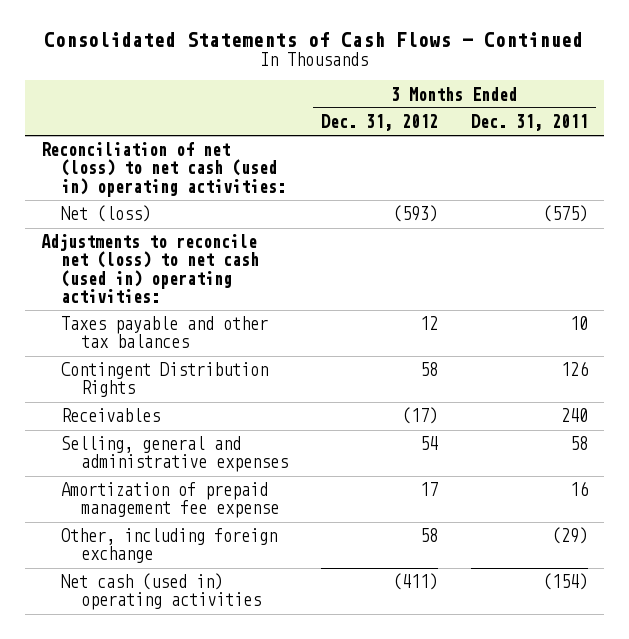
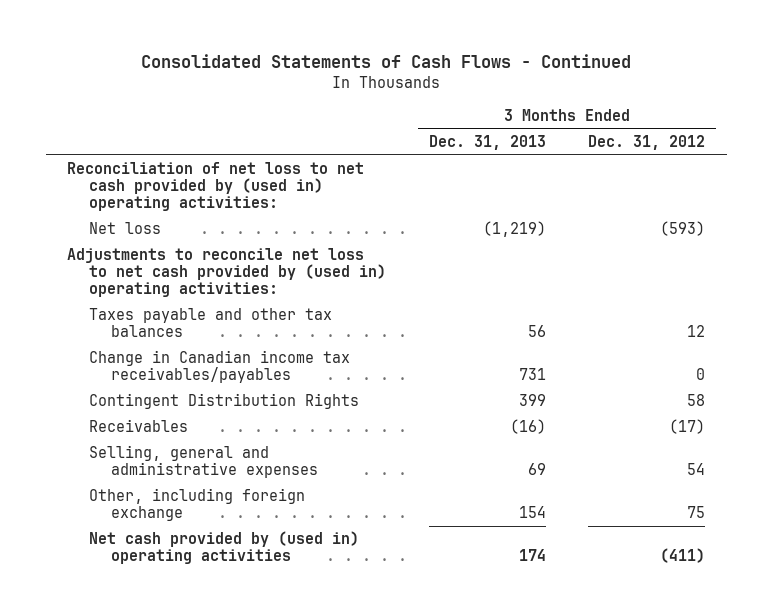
- | 3 Months Ended Dec. 31, 2012 | 3 Months Ended Dec. 31, 2011
+ | 3 Months Ended Dec. 31, 2013 | 3 Months Ended Dec. 31, 2012
- Reconciliation of net (loss) to net cash (used in) operating activities:
- Net (loss) | (593) | (575)
- Adjustments to reconcile net (loss) to net cash (used in) operating activities:
+ Reconciliation of net loss to net cash provided by (used in) operating activities:
+ Net loss | (1,219) | (593)
+ Adjustments to reconcile net loss to net cash provided by (used in) operating activities:
+ Change in Canadian income tax receivables/payables | 731 | 0
- Amortization of prepaid management fee expense | 17 | 16
- Other, including foreign exchange | 58 | (29)
- Net cash (used in) operating activities | (411) | (154)
+ Other, including foreign exchange | 154 | 75
+ Net cash provided by (used in) operating activities | 174 | (411)

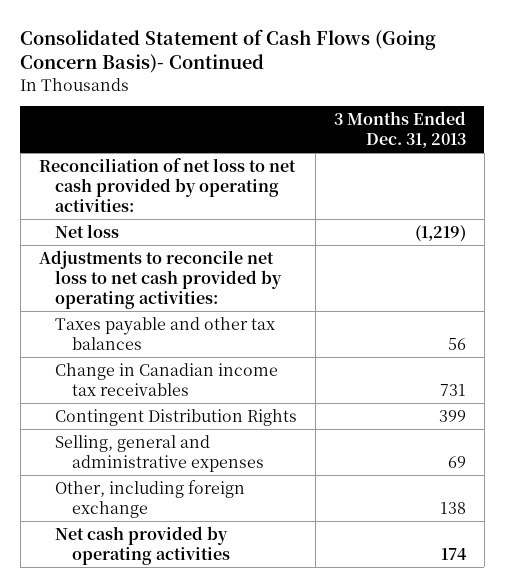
- Consolidated Statements of Cash Flows - Continued
+ Consolidated Statement of Cash Flows (Going Concern Basis)- Continued
- | 3 Months Ended Dec. 31, 2013 | 3 Months Ended Dec. 31, 2012
+ | 3 Months Ended Dec. 31, 2013
- Reconciliation of net loss to net cash provided by (used in) operating activities:
+ Reconciliation of net loss to net cash provided by operating activities:
- Adjustments to reconcile net loss to net cash provided by (used in) operating activities:
+ Adjustments to reconcile net loss to net cash provided by operating activities:
- Change in Canadian income tax receivables/payables | 731 | 0
+ Change in Canadian income tax receivables | 731
- Receivables | (16) | (17)
- Other, including foreign exchange | 154 | 75
- Net cash provided by (used in) operating activities | 174 | (411)
+ Other, including foreign exchange | 138
+ Net cash provided by operating activities | 174

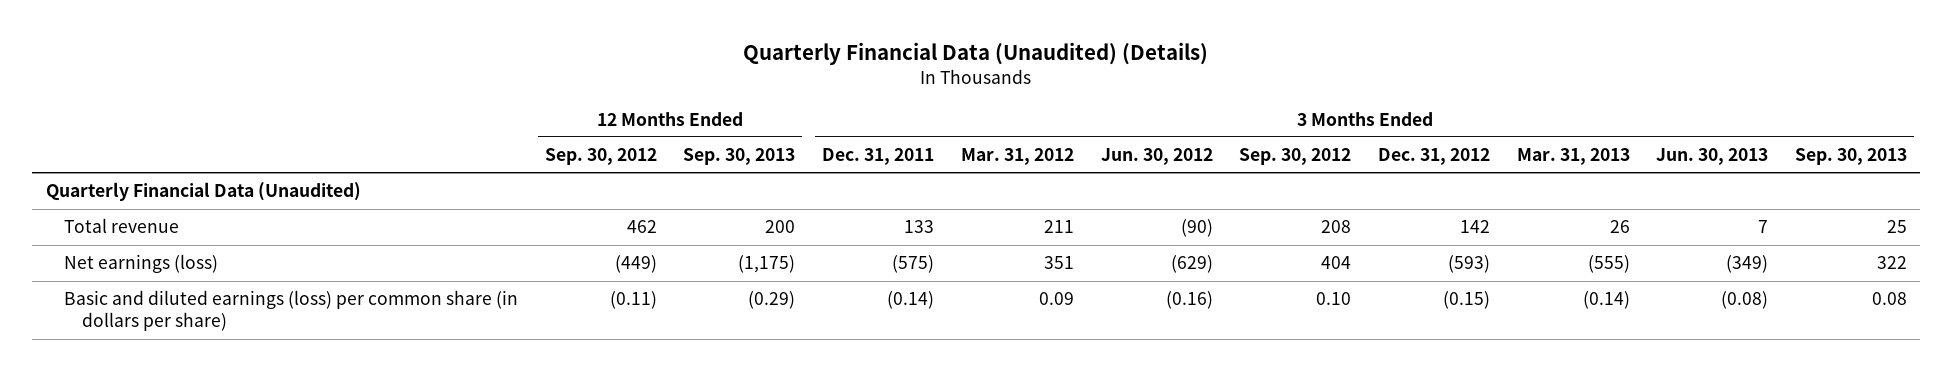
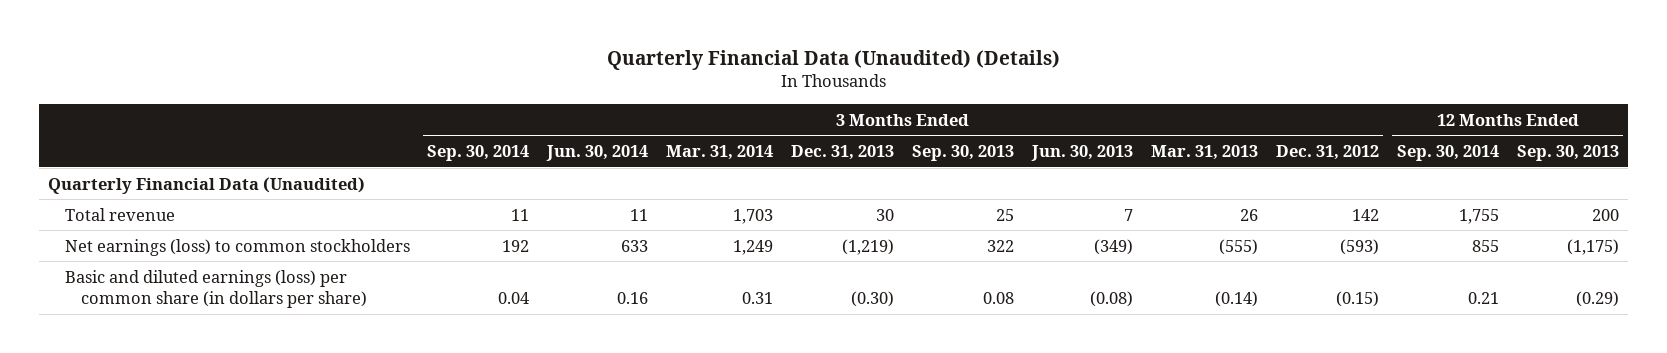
- | 12 Months Ended Sep. 30, 2012 | 12 Months Ended Sep. 30, 2013 | 3 Months Ended Dec. 31, 2011 | 3 Months Ended Mar. 31, 2012 | 3 Months Ended Jun. 30, 2012 | 3 Months Ended Sep. 30, 2012 | 3 Months Ended Dec. 31, 2012 | 3 Months Ended Mar. 31, 2013 | 3 Months Ended Jun. 30, 2013 | 3 Months Ended Sep. 30, 2013
+ | 3 Months Ended Sep. 30, 2014 | 3 Months Ended Jun. 30, 2014 | 3 Months Ended Mar. 31, 2014 | 3 Months Ended Dec. 31, 2013 | 3 Months Ended Sep. 30, 2013 | 3 Months Ended Jun. 30, 2013 | 3 Months Ended Mar. 31, 2013 | 3 Months Ended Dec. 31, 2012 | 12 Months Ended Sep. 30, 2014 | 12 Months Ended Sep. 30, 2013
- Net earnings (loss) | (449) | (1,175) | (575) | 351 | (629) | 404 | (593) | (555) | (349) | 322
+ Net earnings (loss) to common stockholders | 192 | 633 | 1,249 | (1,219) | 322 | (349) | (555) | (593) | 855 | (1,175)

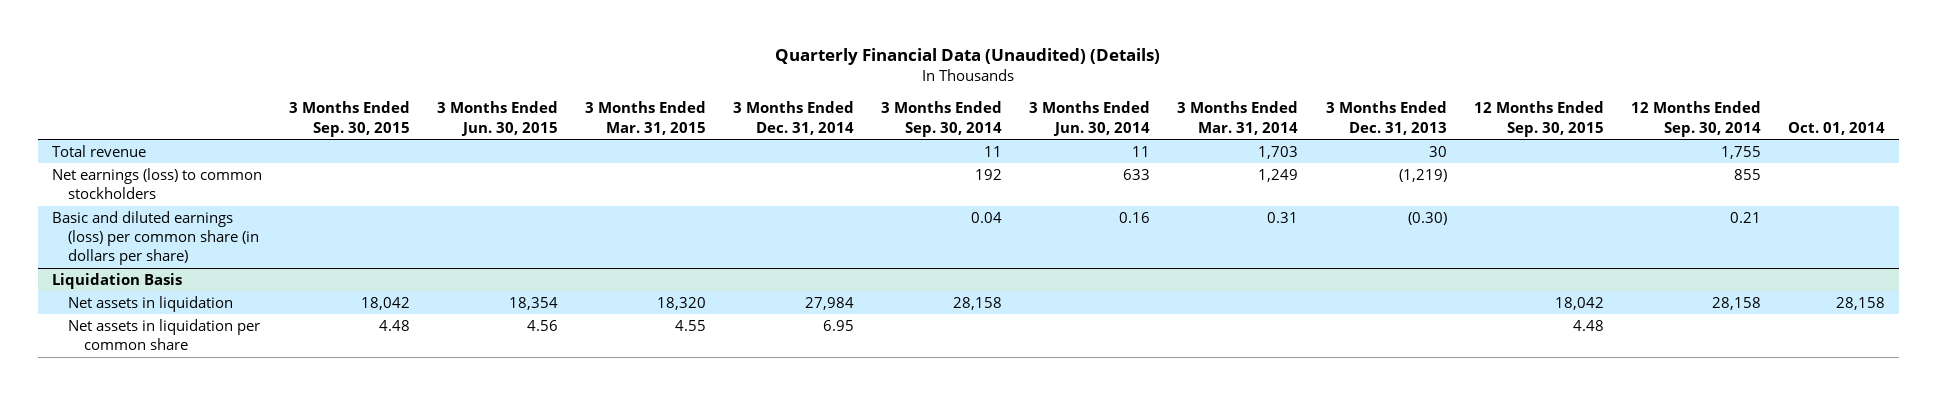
- | 3 Months Ended Sep. 30, 2014 | 3 Months Ended Jun. 30, 2014 | 3 Months Ended Mar. 31, 2014 | 3 Months Ended Dec. 31, 2013 | 3 Months Ended Sep. 30, 2013 | 3 Months Ended Jun. 30, 2013 | 3 Months Ended Mar. 31, 2013 | 3 Months Ended Dec. 31, 2012 | 12 Months Ended Sep. 30, 2014 | 12 Months Ended Sep. 30, 2013
+ | 3 Months Ended Sep. 30, 2015 | 3 Months Ended Jun. 30, 2015 | 3 Months Ended Mar. 31, 2015 | 3 Months Ended Dec. 31, 2014 | 3 Months Ended Sep. 30, 2014 | 3 Months Ended Jun. 30, 2014 | 3 Months Ended Mar. 31, 2014 | 3 Months Ended Dec. 31, 2013 | 12 Months Ended Sep. 30, 2015 | 12 Months Ended Sep. 30, 2014 | Oct. 01, 2014
- Quarterly Financial Data (Unaudited)
+ Liquidation Basis
+ Net assets in liquidation | 18,042 | 18,354 | 18,320 | 27,984 | 28,158 | | | | 18,042 | 28,158 | 28,158
+ Net assets in liquidation per common share | 4.48 | 4.56 | 4.55 | 6.95 | | | | | 4.48 | |

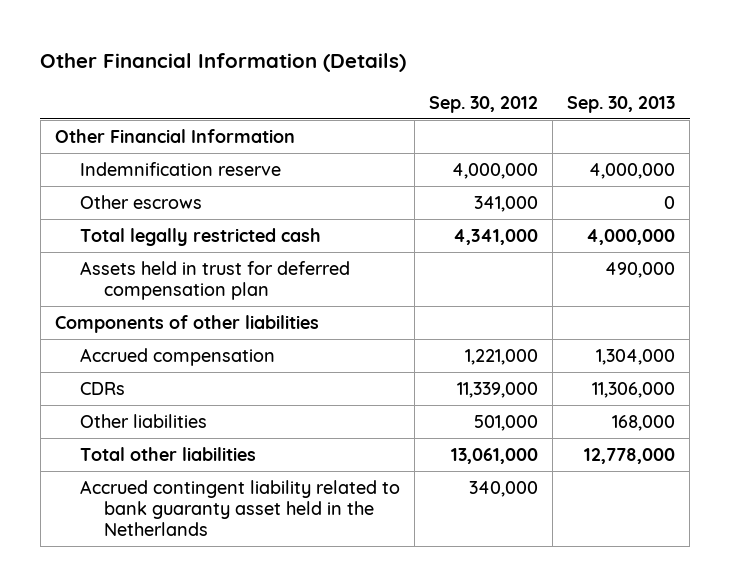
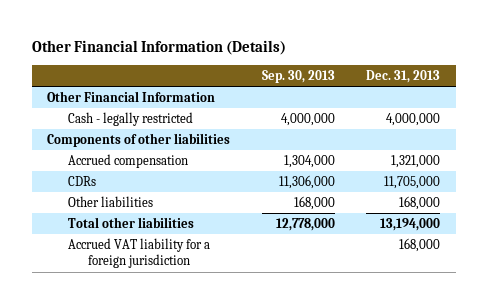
- | Sep. 30, 2012 | Sep. 30, 2013
+ | Sep. 30, 2013 | Dec. 31, 2013
- Indemnification reserve | 4,000,000 | 4,000,000
- Other escrows | 341,000 | 0
- Total legally restricted cash | 4,341,000 | 4,000,000
- Assets held in trust for deferred compensation plan | | 490,000
+ Cash - legally restricted | 4,000,000 | 4,000,000
- Accrued contingent liability related to bank guaranty asset held in the Netherlands | 340,000 |
+ Accrued VAT liability for a foreign jurisdiction | | 168,000

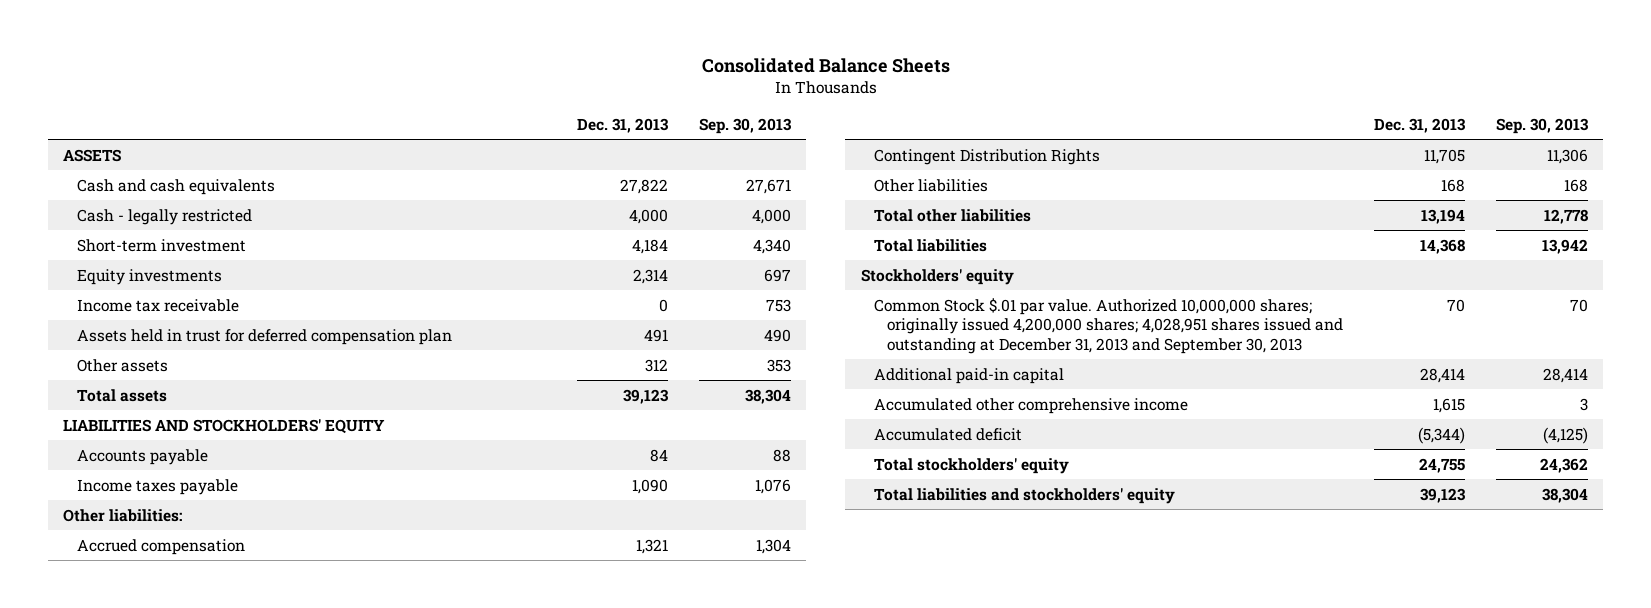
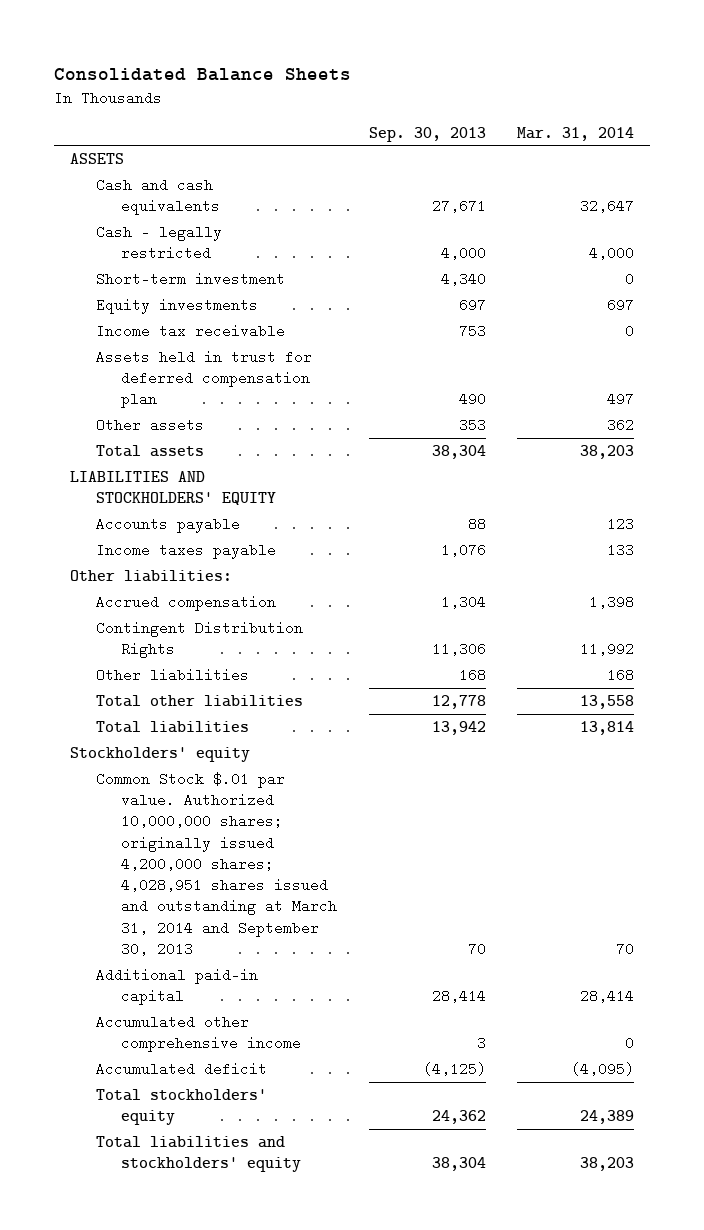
- | Dec. 31, 2013 | Sep. 30, 2013
+ | Sep. 30, 2013 | Mar. 31, 2014
- Common Stock $.01 par value. Authorized 10,000,000 shares; originally issued 4,200,000 shares; 4,028,951 shares issued and outstanding at December 31, 2013 and September 30, 2013 | 70 | 70
+ Common Stock $.01 par value. Authorized 10,000,000 shares; originally issued 4,200,000 shares; 4,028,951 shares issued and outstanding at March 31, 2014 and September 30, 2013 | 70 | 70

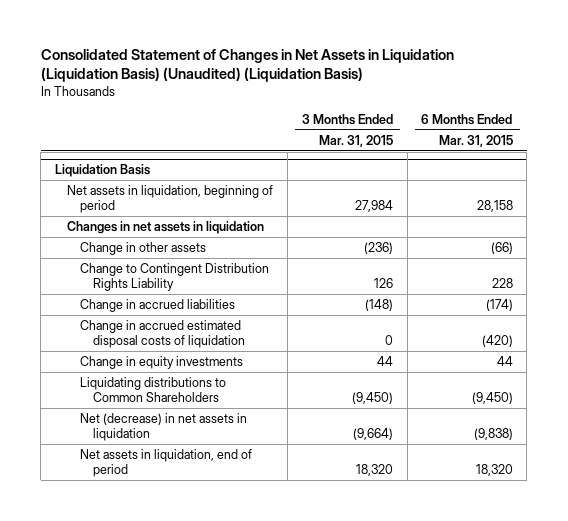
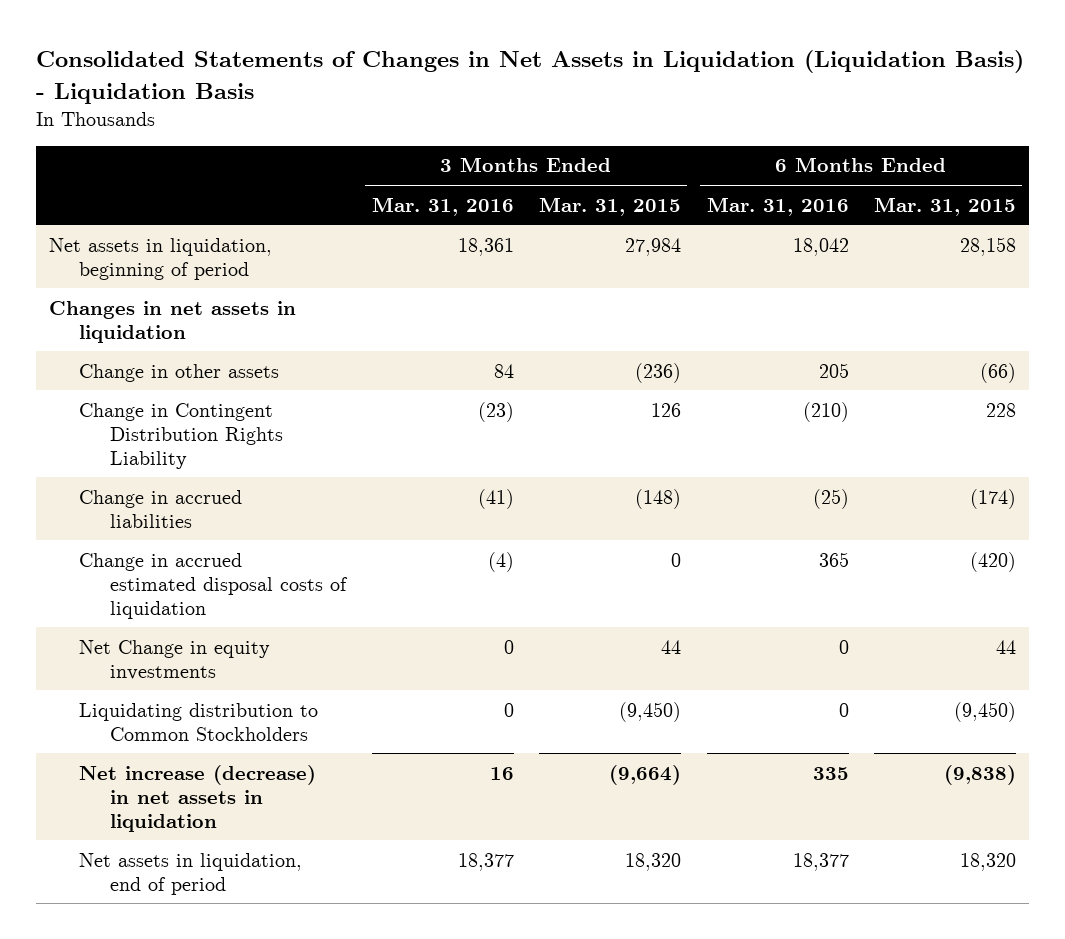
- Consolidated Statement of Changes in Net Assets in Liquidation (Liquidation Basis) (Unaudited) (Liquidation Basis)
+ Consolidated Statements of Changes in Net Assets in Liquidation (Liquidation Basis) - Liquidation Basis
- | 3 Months Ended Mar. 31, 2015 | 6 Months Ended Mar. 31, 2015
+ | 3 Months Ended Mar. 31, 2016 | 3 Months Ended Mar. 31, 2015 | 6 Months Ended Mar. 31, 2016 | 6 Months Ended Mar. 31, 2015
- Liquidation Basis
- Change to Contingent Distribution Rights Liability | 126 | 228
+ Change in Contingent Distribution Rights Liability | (23) | 126 | (210) | 228
- Change in equity investments | 44 | 44
- Liquidating distributions to Common Shareholders | (9,450) | (9,450)
- Net (decrease) in net assets in liquidation | (9,664) | (9,838)
+ Net Change in equity investments | 0 | 44 | 0 | 44
+ Liquidating distribution to Common Stockholders | 0 | (9,450) | 0 | (9,450)
+ Net increase (decrease) in net assets in liquidation | 16 | (9,664) | 335 | (9,838)

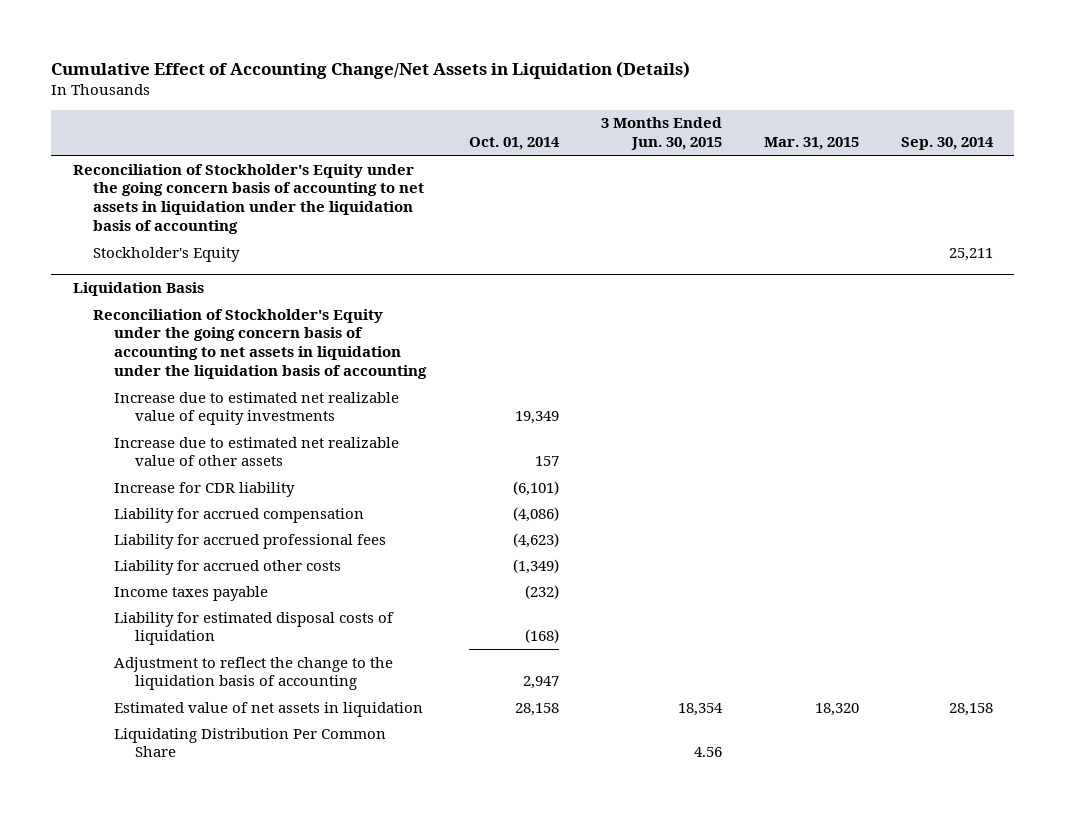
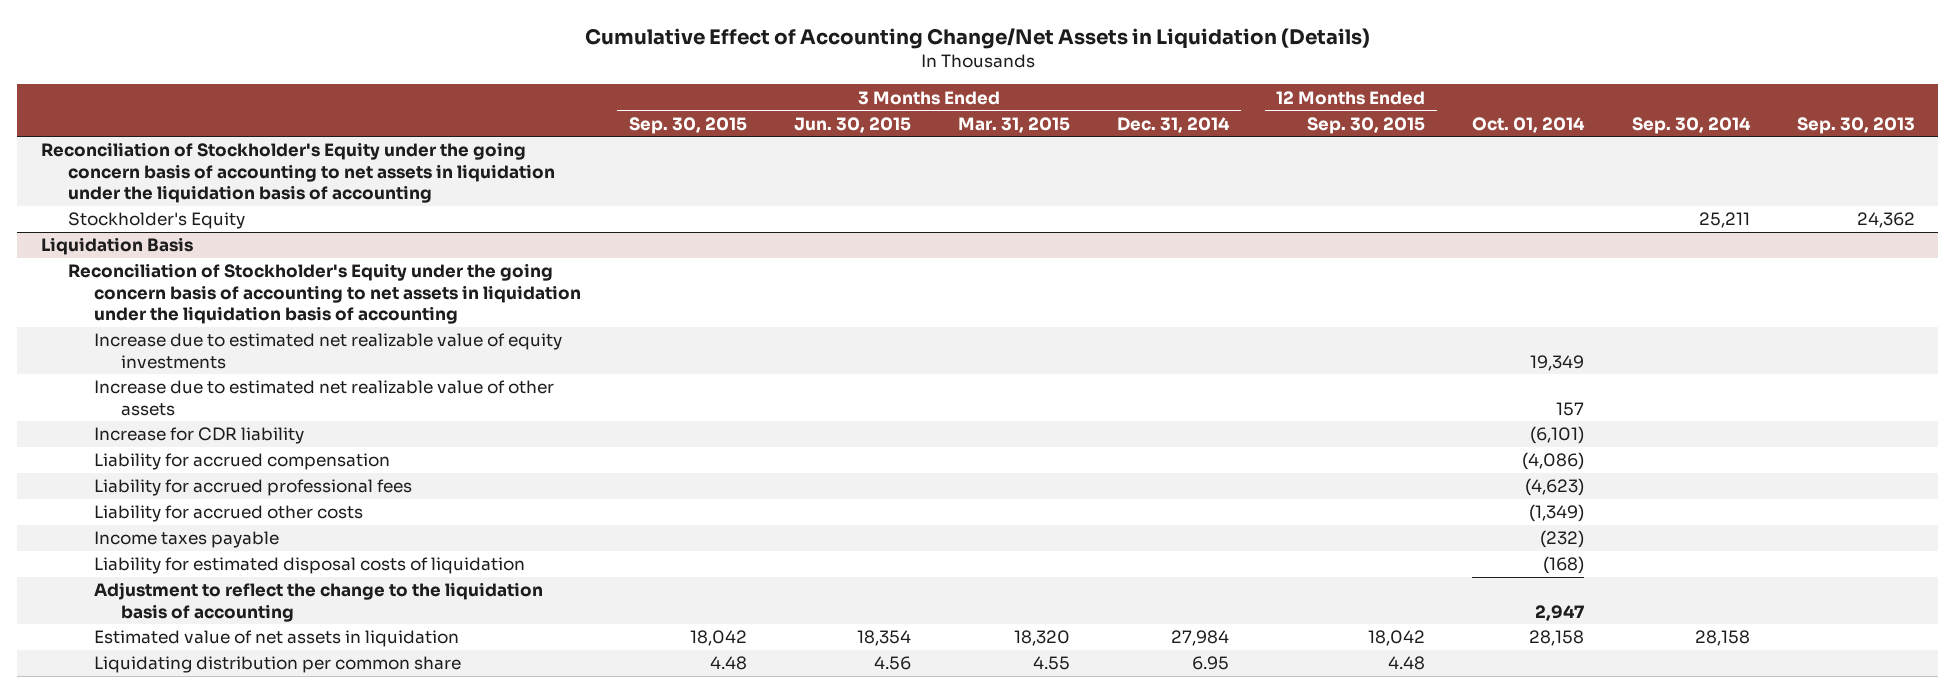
- | Oct. 01, 2014 | 3 Months Ended Jun. 30, 2015 | Mar. 31, 2015 | Sep. 30, 2014
+ | 3 Months Ended Sep. 30, 2015 | 3 Months Ended Jun. 30, 2015 | 3 Months Ended Mar. 31, 2015 | 3 Months Ended Dec. 31, 2014 | 12 Months Ended Sep. 30, 2015 | Oct. 01, 2014 | Sep. 30, 2014 | Sep. 30, 2013
@ Liquidation Basis
- Liquidating Distribution Per Common Share | | 4.56 | |
+ Liquidating distribution per common share | 4.48 | 4.56 | 4.55 | 6.95 | 4.48 | | |

